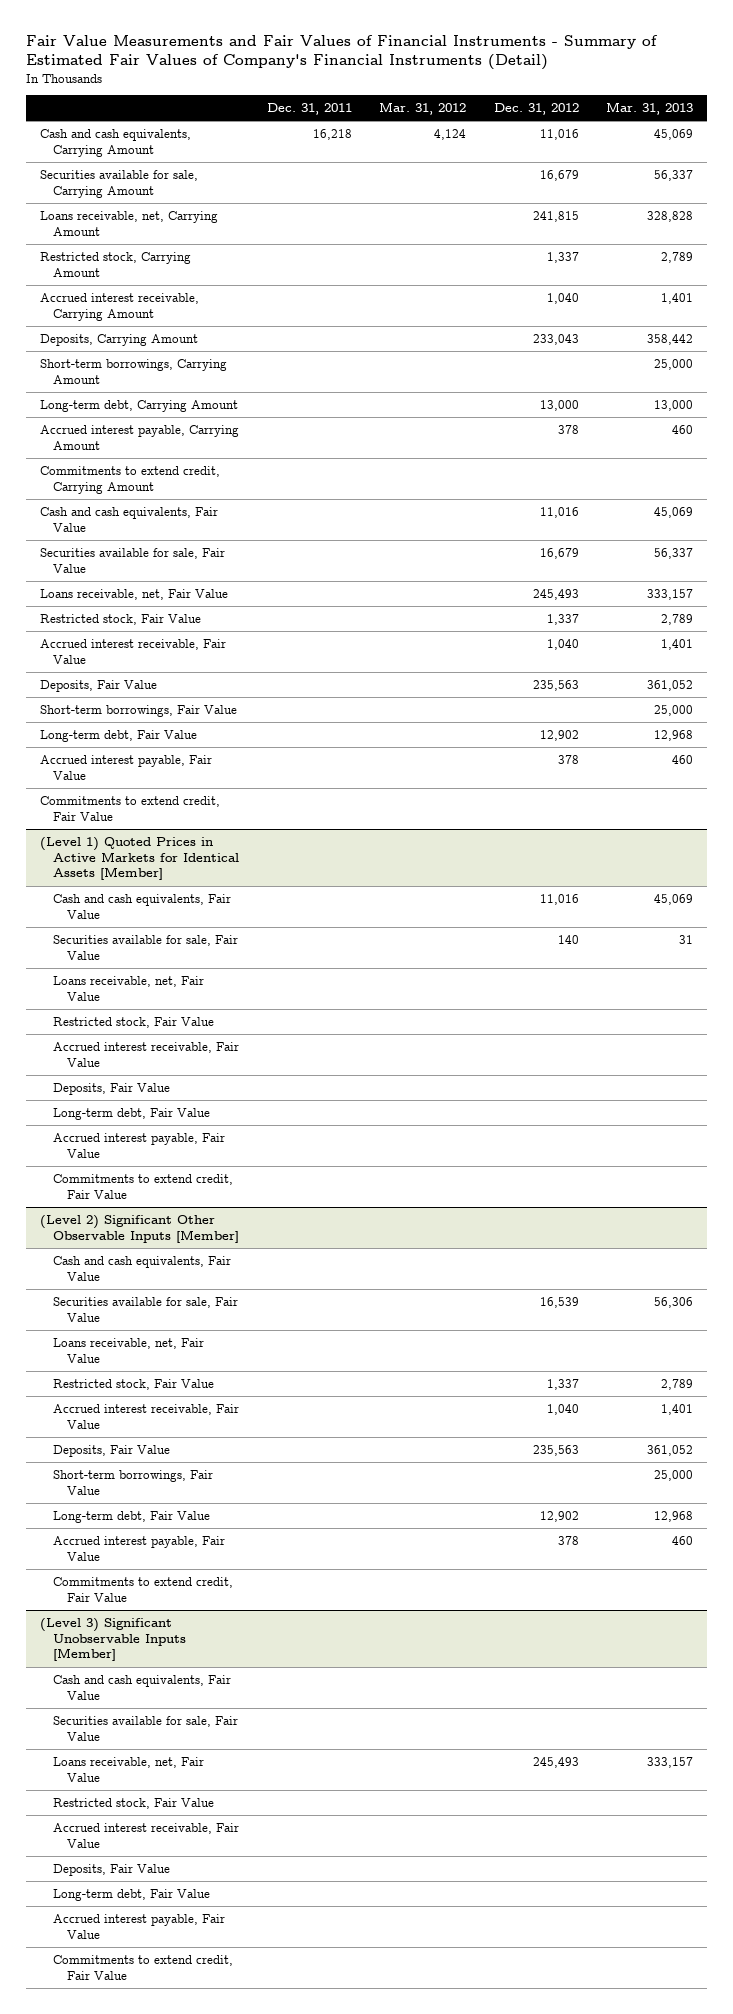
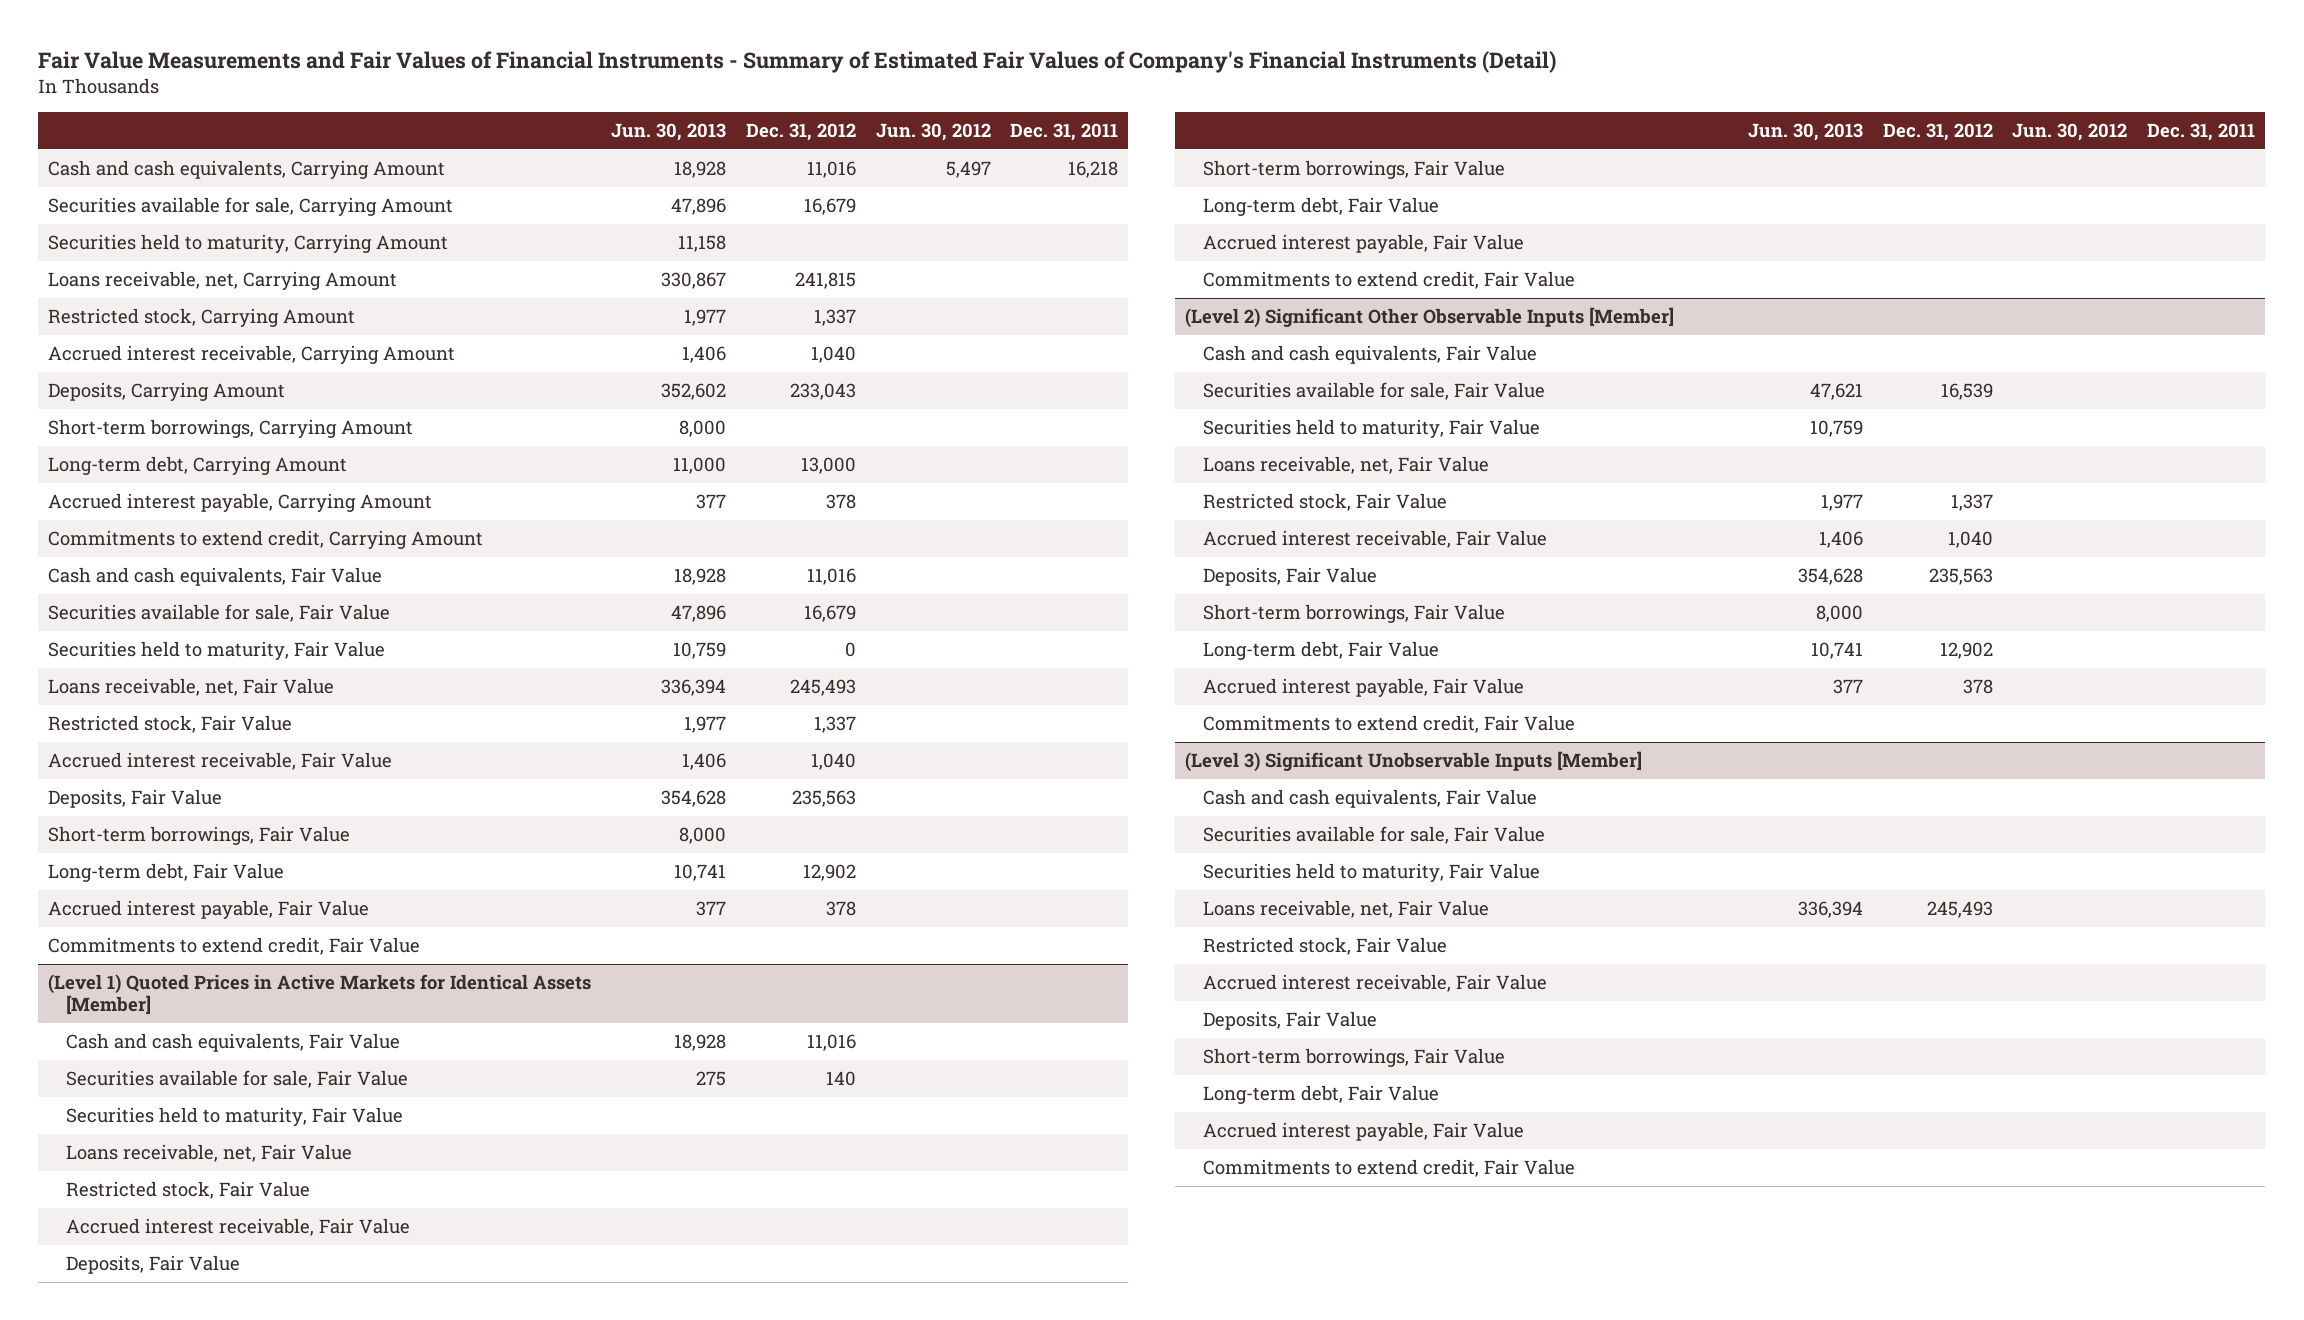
- | Dec. 31, 2011 | Mar. 31, 2012 | Dec. 31, 2012 | Mar. 31, 2013
+ | Jun. 30, 2013 | Dec. 31, 2012 | Jun. 30, 2012 | Dec. 31, 2011
+ Securities held to maturity, Carrying Amount | 11,158 | | |
+ Securities held to maturity, Fair Value | 10,759 | 0 | |
@ (Level 1) Quoted Prices in Active Markets for Identical Assets [Member]
+ Securities held to maturity, Fair Value
+ Short-term borrowings, Fair Value
@ (Level 2) Significant Other Observable Inputs [Member]
+ Securities held to maturity, Fair Value | 10,759 | | |
@ (Level 3) Significant Unobservable Inputs [Member]
+ Securities held to maturity, Fair Value
+ Short-term borrowings, Fair Value

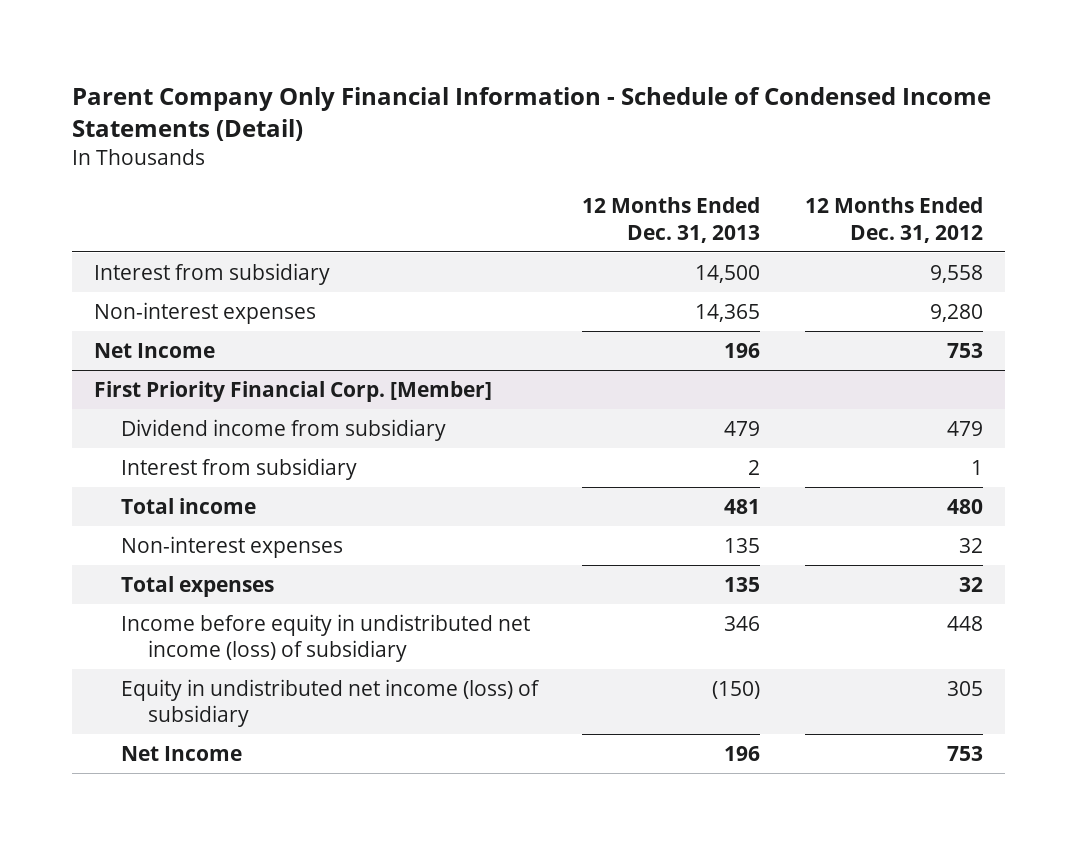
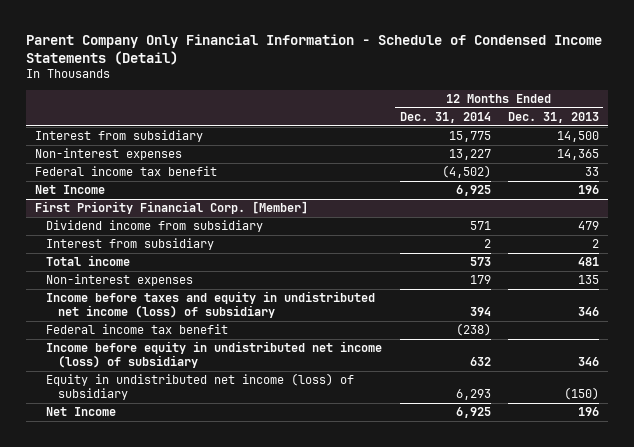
- | 12 Months Ended Dec. 31, 2013 | 12 Months Ended Dec. 31, 2012
+ | 12 Months Ended Dec. 31, 2014 | 12 Months Ended Dec. 31, 2013
+ Federal income tax benefit | (4,502) | 33
@ First Priority Financial Corp. [Member]
- Total expenses | 135 | 32
+ Income before taxes and equity in undistributed net income (loss) of subsidiary | 394 | 346
+ Federal income tax benefit | (238) |

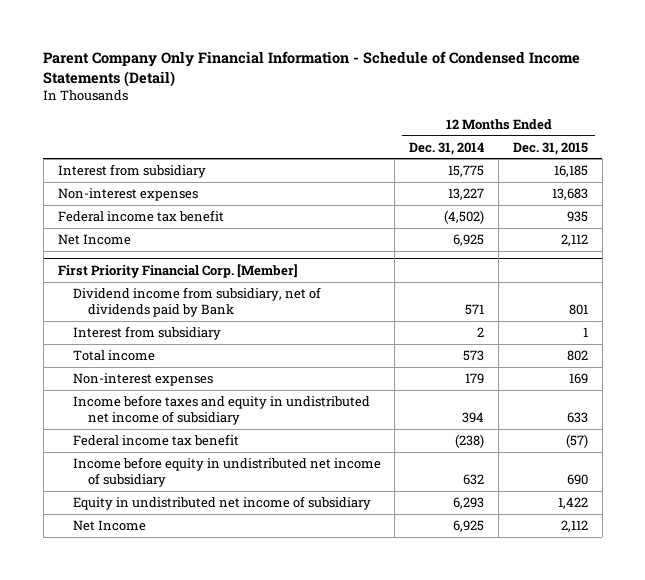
- | 12 Months Ended Dec. 31, 2014 | 12 Months Ended Dec. 31, 2013
+ | 12 Months Ended Dec. 31, 2014 | 12 Months Ended Dec. 31, 2015
@ First Priority Financial Corp. [Member]
- Dividend income from subsidiary | 571 | 479
+ Dividend income from subsidiary, net of dividends paid by Bank | 571 | 801
- Income before taxes and equity in undistributed net income (loss) of subsidiary | 394 | 346
+ Income before taxes and equity in undistributed net income of subsidiary | 394 | 633
- Income before equity in undistributed net income (loss) of subsidiary | 632 | 346
- Equity in undistributed net income (loss) of subsidiary | 6,293 | (150)
+ Income before equity in undistributed net income of subsidiary | 632 | 690
+ Equity in undistributed net income of subsidiary | 6,293 | 1,422

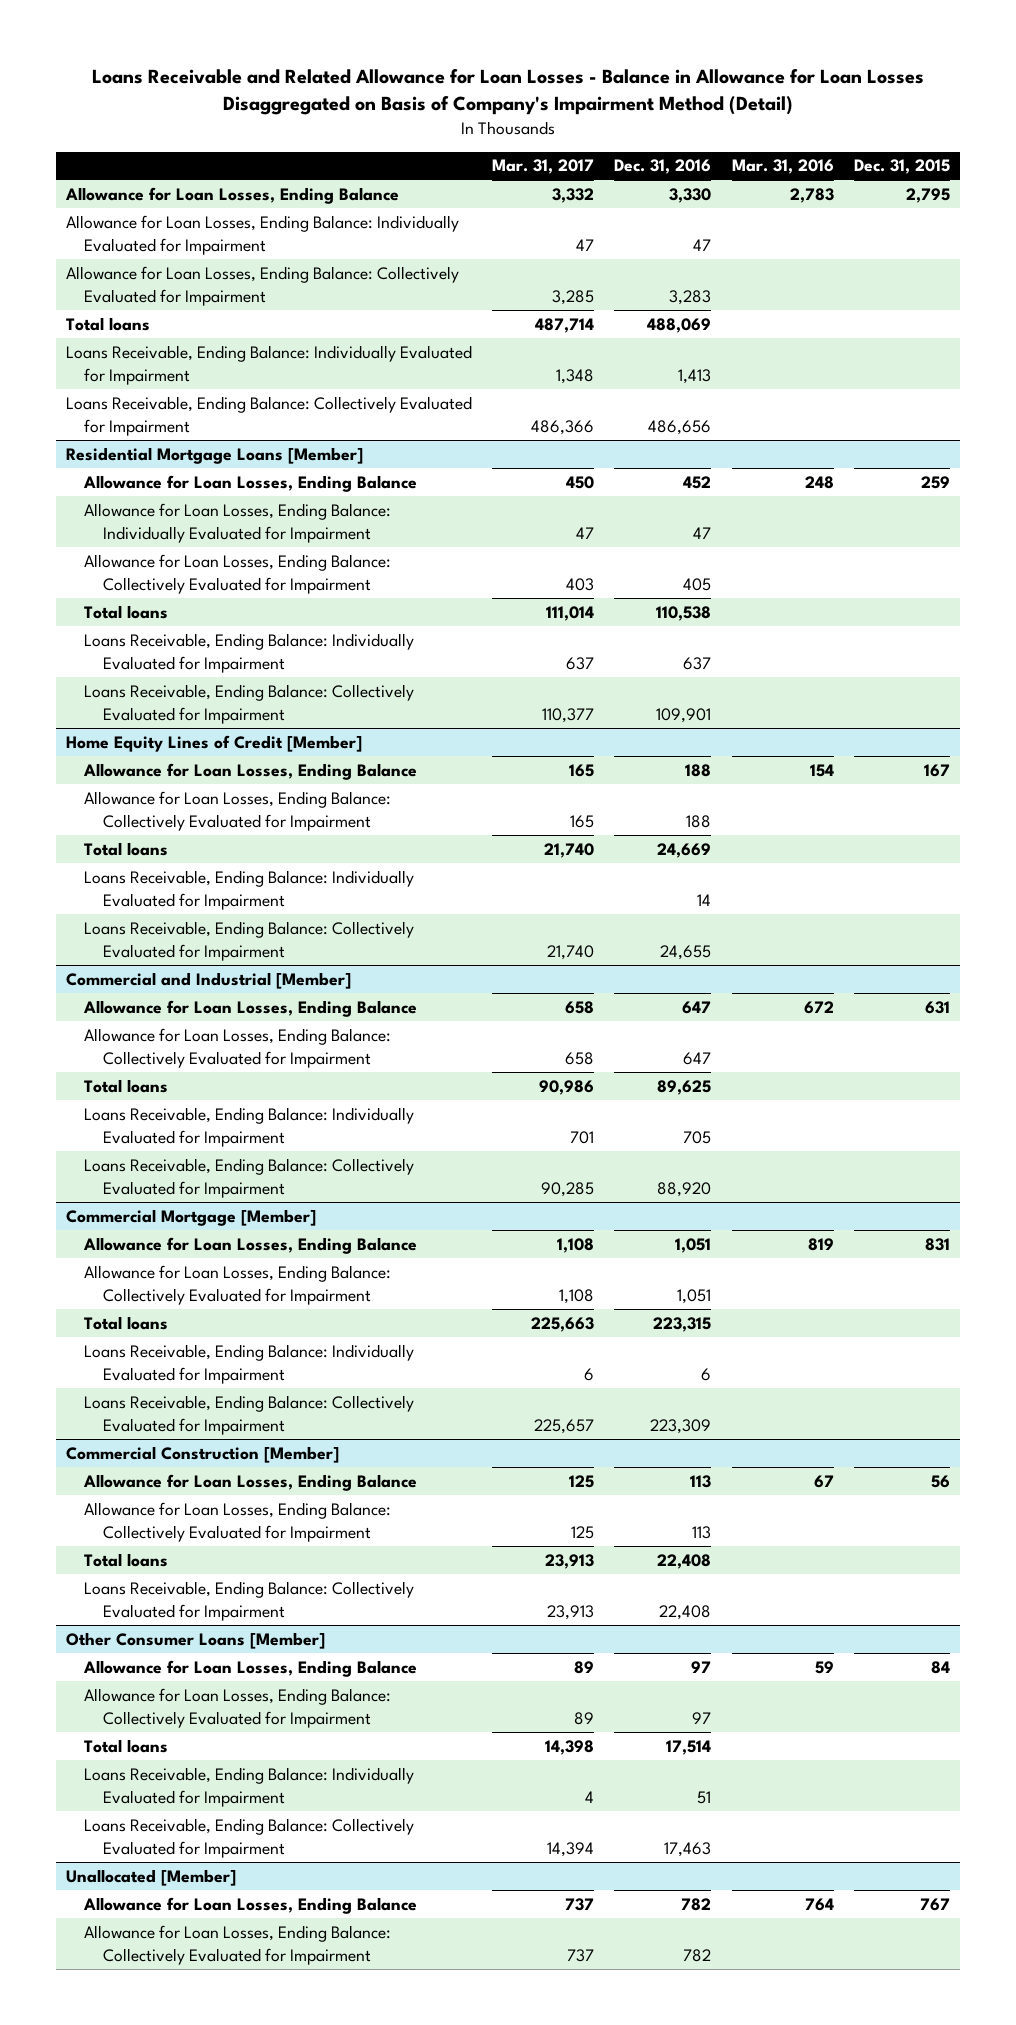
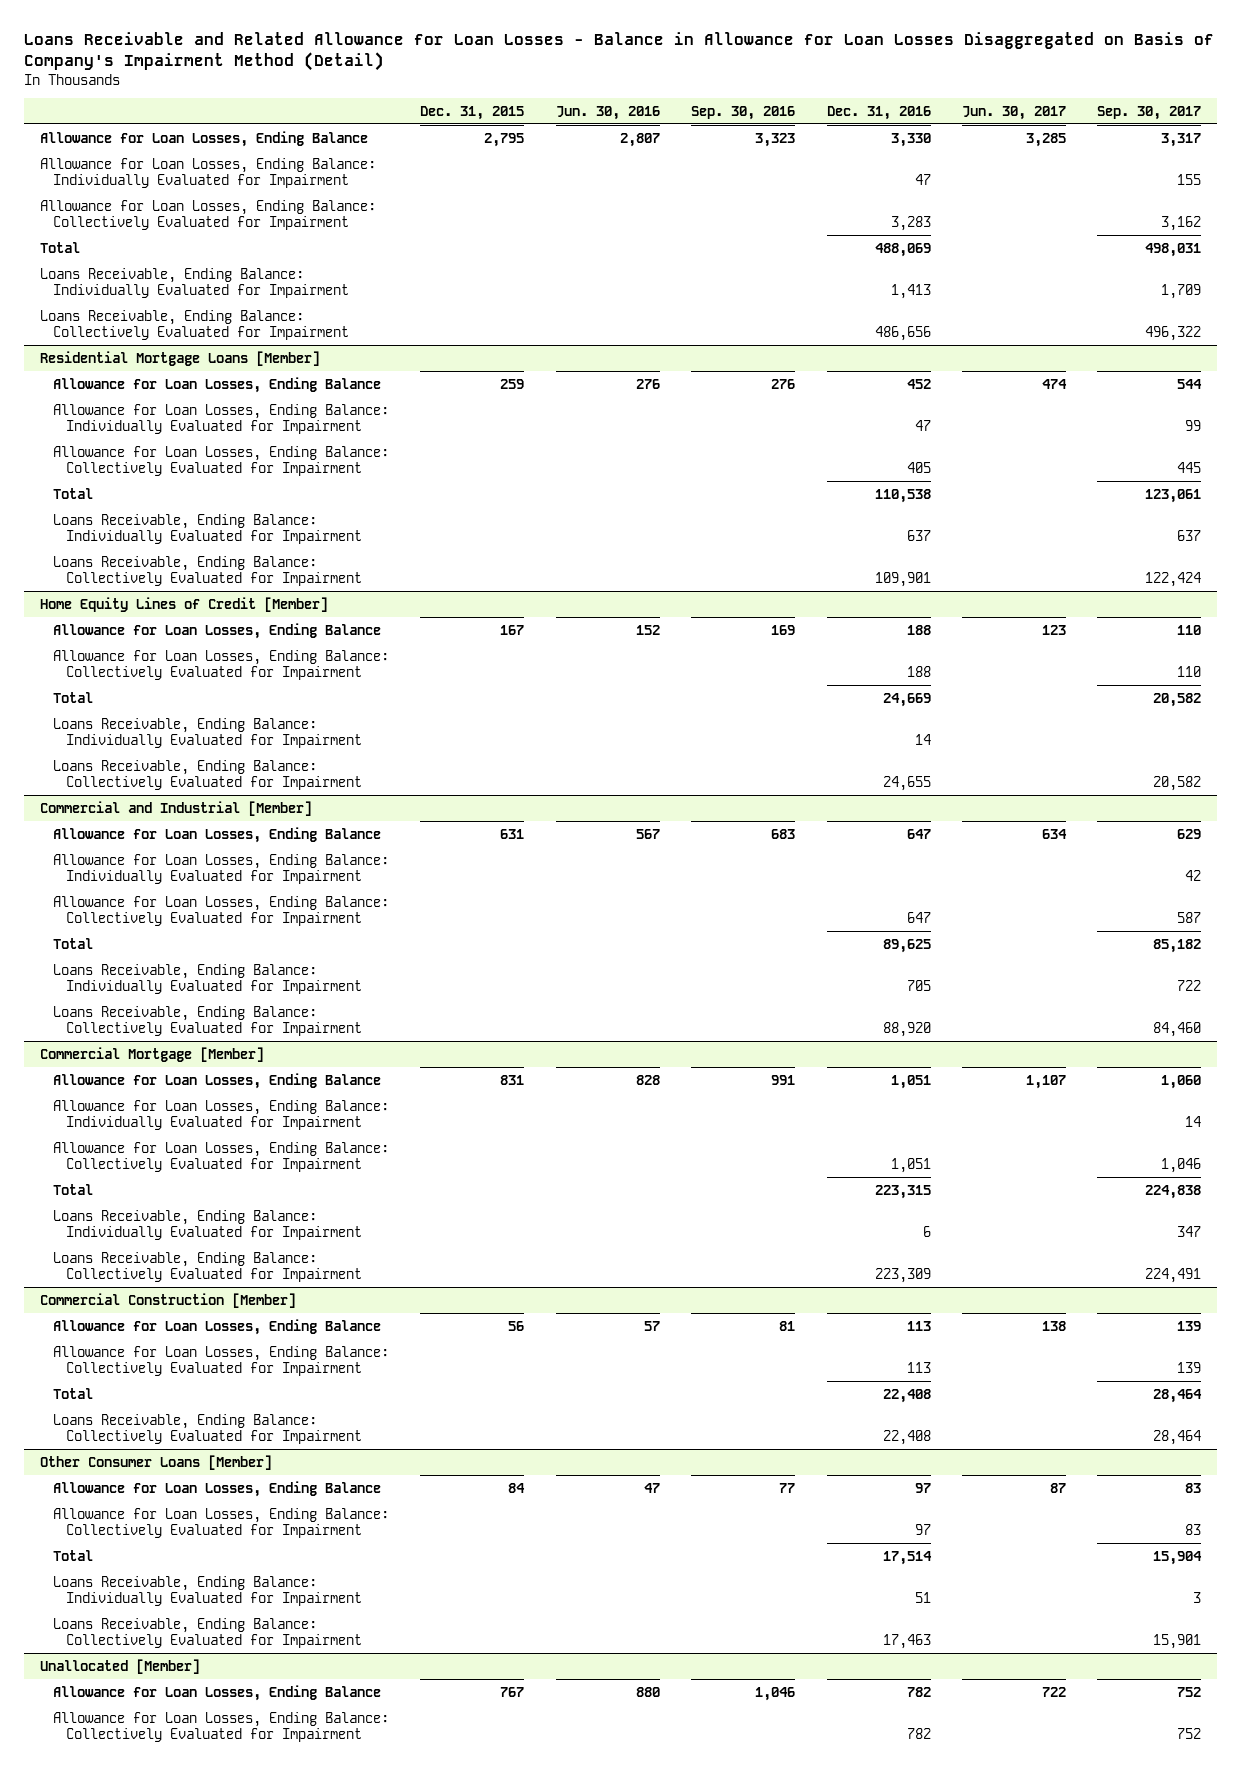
- | Mar. 31, 2017 | Dec. 31, 2016 | Mar. 31, 2016 | Dec. 31, 2015
+ | Dec. 31, 2015 | Jun. 30, 2016 | Sep. 30, 2016 | Dec. 31, 2016 | Jun. 30, 2017 | Sep. 30, 2017
- Total loans | 487,714 | 488,069 | |
+ Total | | | | 488,069 | | 498,031
@ Residential Mortgage Loans [Member]
- Total loans | 111,014 | 110,538 | |
+ Total | | | | 110,538 | | 123,061
@ Home Equity Lines of Credit [Member]
- Total loans | 21,740 | 24,669 | |
+ Total | | | | 24,669 | | 20,582
@ Commercial and Industrial [Member]
+ Allowance for Loan Losses, Ending Balance: Individually Evaluated for Impairment | | | | | | 42
- Total loans | 90,986 | 89,625 | |
+ Total | | | | 89,625 | | 85,182
@ Commercial Mortgage [Member]
+ Allowance for Loan Losses, Ending Balance: Individually Evaluated for Impairment | | | | | | 14
- Total loans | 225,663 | 223,315 | |
+ Total | | | | 223,315 | | 224,838
@ Commercial Construction [Member]
- Total loans | 23,913 | 22,408 | |
+ Total | | | | 22,408 | | 28,464
@ Other Consumer Loans [Member]
- Total loans | 14,398 | 17,514 | |
+ Total | | | | 17,514 | | 15,904

